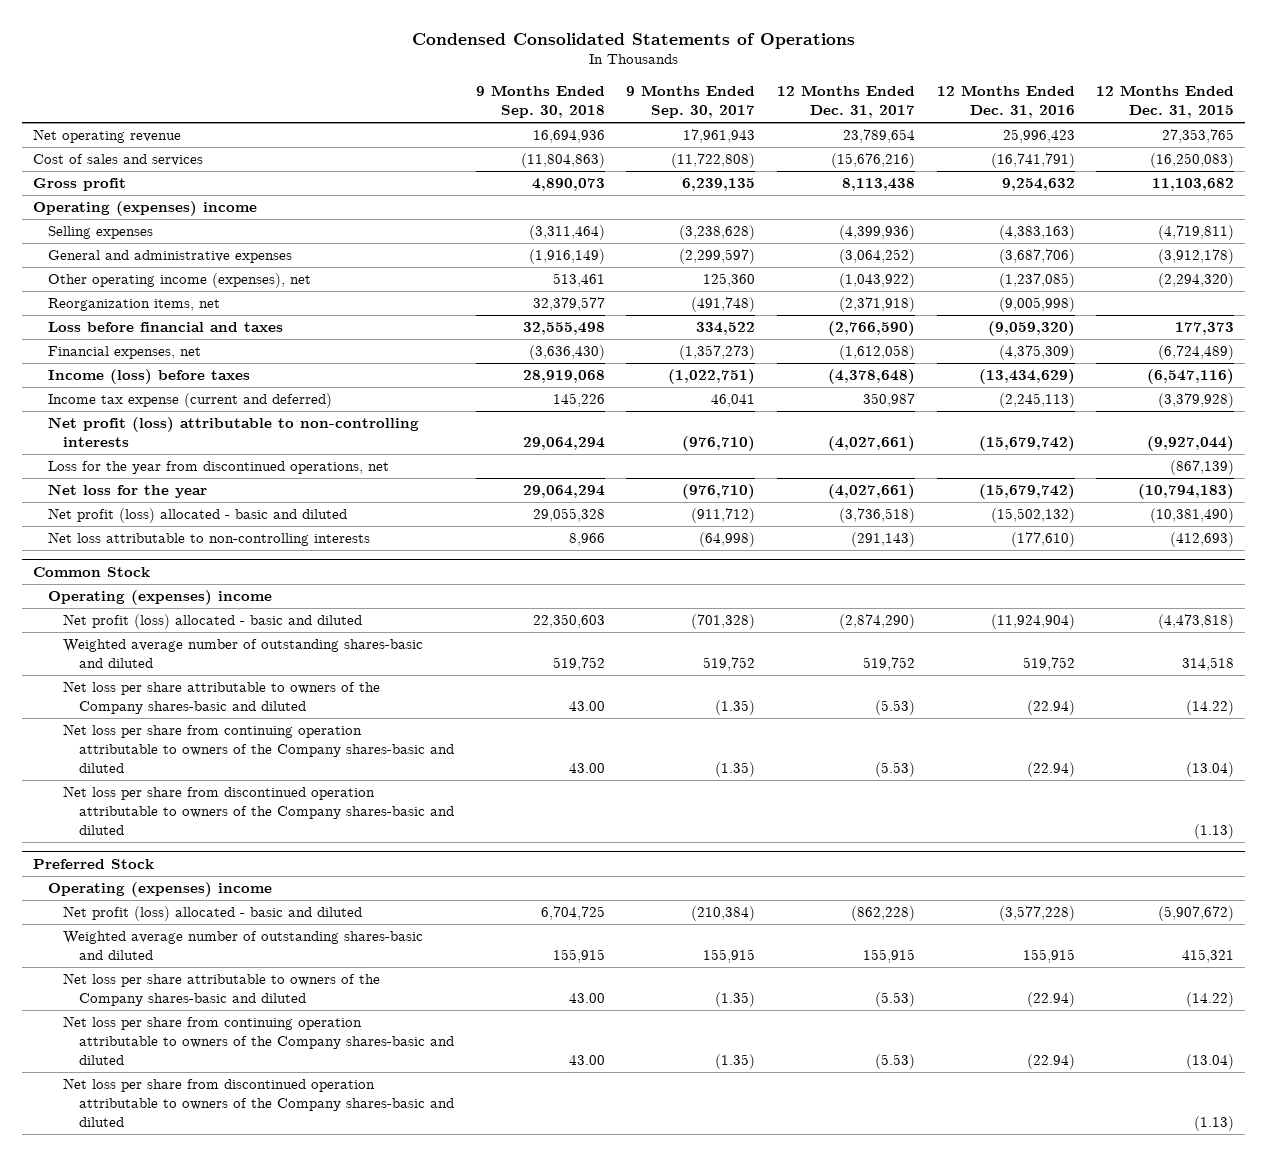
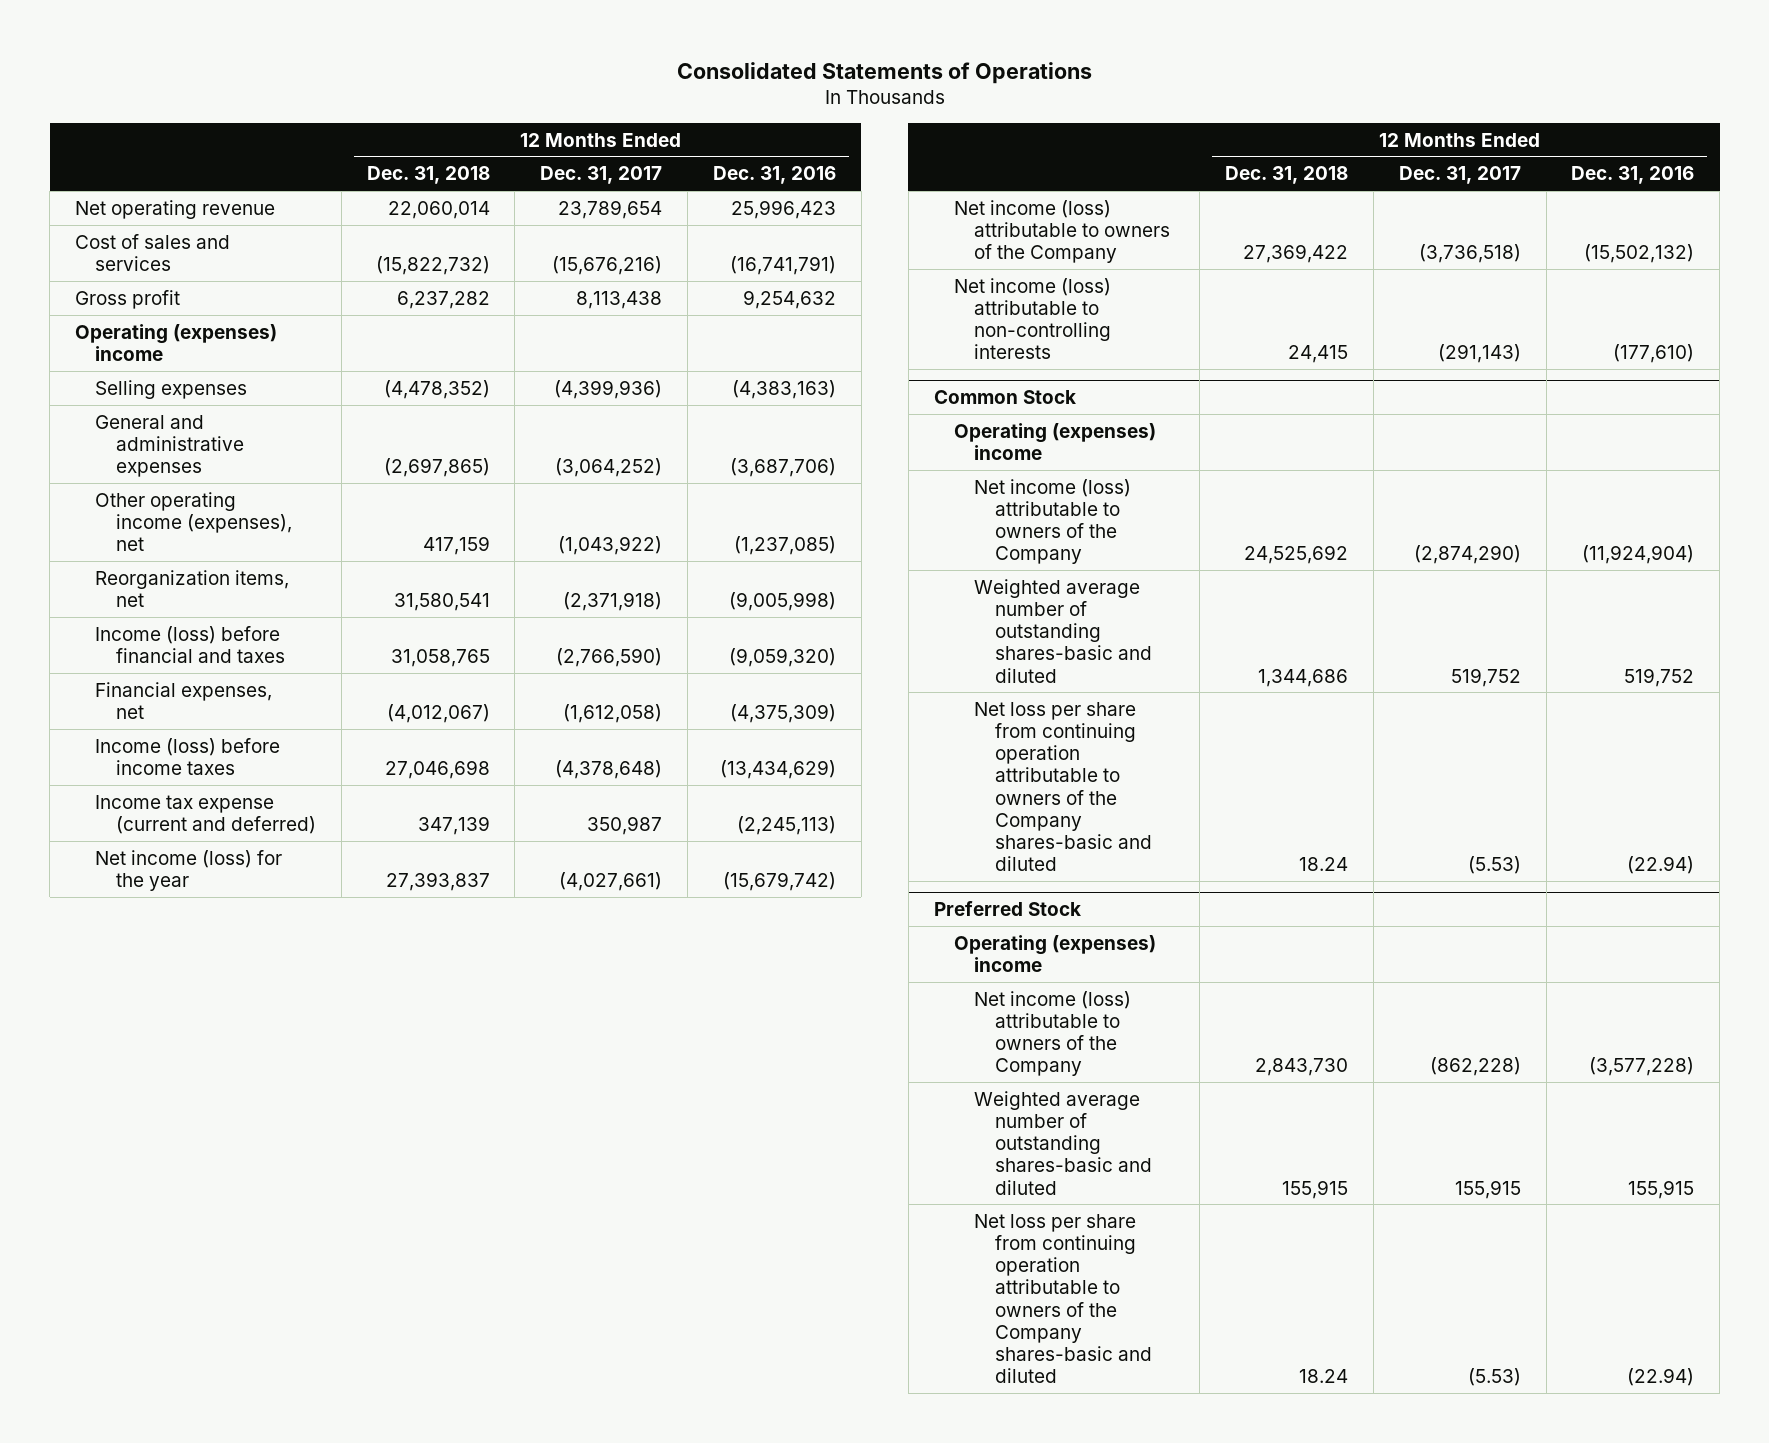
- Condensed Consolidated Statements of Operations
+ Consolidated Statements of Operations
- | 9 Months Ended Sep. 30, 2018 | 9 Months Ended Sep. 30, 2017 | 12 Months Ended Dec. 31, 2017 | 12 Months Ended Dec. 31, 2016 | 12 Months Ended Dec. 31, 2015
+ | 12 Months Ended Dec. 31, 2018 | 12 Months Ended Dec. 31, 2017 | 12 Months Ended Dec. 31, 2016
- Loss before financial and taxes | 32,555,498 | 334,522 | (2,766,590) | (9,059,320) | 177,373
+ Income (loss) before financial and taxes | 31,058,765 | (2,766,590) | (9,059,320)
- Income (loss) before taxes | 28,919,068 | (1,022,751) | (4,378,648) | (13,434,629) | (6,547,116)
+ Income (loss) before income taxes | 27,046,698 | (4,378,648) | (13,434,629)
- Net profit (loss) attributable to non-controlling interests | 29,064,294 | (976,710) | (4,027,661) | (15,679,742) | (9,927,044)
- Loss for the year from discontinued operations, net | | | | | (867,139)
- Net loss for the year | 29,064,294 | (976,710) | (4,027,661) | (15,679,742) | (10,794,183)
- Net profit (loss) allocated - basic and diluted | 29,055,328 | (911,712) | (3,736,518) | (15,502,132) | (10,381,490)
- Net loss attributable to non-controlling interests | 8,966 | (64,998) | (291,143) | (177,610) | (412,693)
+ Net income (loss) for the year | 27,393,837 | (4,027,661) | (15,679,742)
+ Net income (loss) attributable to owners of the Company | 27,369,422 | (3,736,518) | (15,502,132)
+ Net income (loss) attributable to non-controlling interests | 24,415 | (291,143) | (177,610)
@ Common Stock
- Net profit (loss) allocated - basic and diluted | 22,350,603 | (701,328) | (2,874,290) | (11,924,904) | (4,473,818)
+ Net income (loss) attributable to owners of the Company | 24,525,692 | (2,874,290) | (11,924,904)
- Net loss per share attributable to owners of the Company shares-basic and diluted | 43.00 | (1.35) | (5.53) | (22.94) | (14.22)
- Net loss per share from discontinued operation attributable to owners of the Company shares-basic and diluted | | | | | (1.13)
@ Preferred Stock
- Net profit (loss) allocated - basic and diluted | 6,704,725 | (210,384) | (862,228) | (3,577,228) | (5,907,672)
+ Net income (loss) attributable to owners of the Company | 2,843,730 | (862,228) | (3,577,228)
- Net loss per share attributable to owners of the Company shares-basic and diluted | 43.00 | (1.35) | (5.53) | (22.94) | (14.22)
- Net loss per share from discontinued operation attributable to owners of the Company shares-basic and diluted | | | | | (1.13)

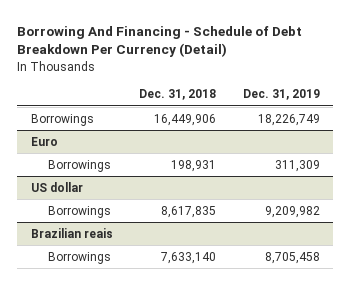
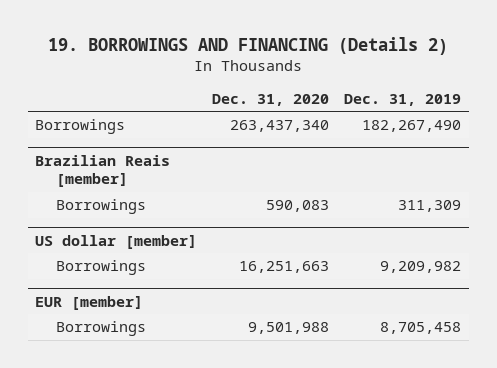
- Borrowing And Financing - Schedule of Debt Breakdown Per Currency (Detail)
+ 19. BORROWINGS AND FINANCING (Details 2)
- | Dec. 31, 2018 | Dec. 31, 2019
+ | Dec. 31, 2020 | Dec. 31, 2019
- Borrowings | 16,449,906 | 18,226,749
- Euro
+ Borrowings | 263,437,340 | 182,267,490
+ Brazilian Reais [member]
- US dollar
+ US dollar [member]
- Brazilian reais
+ EUR [member]

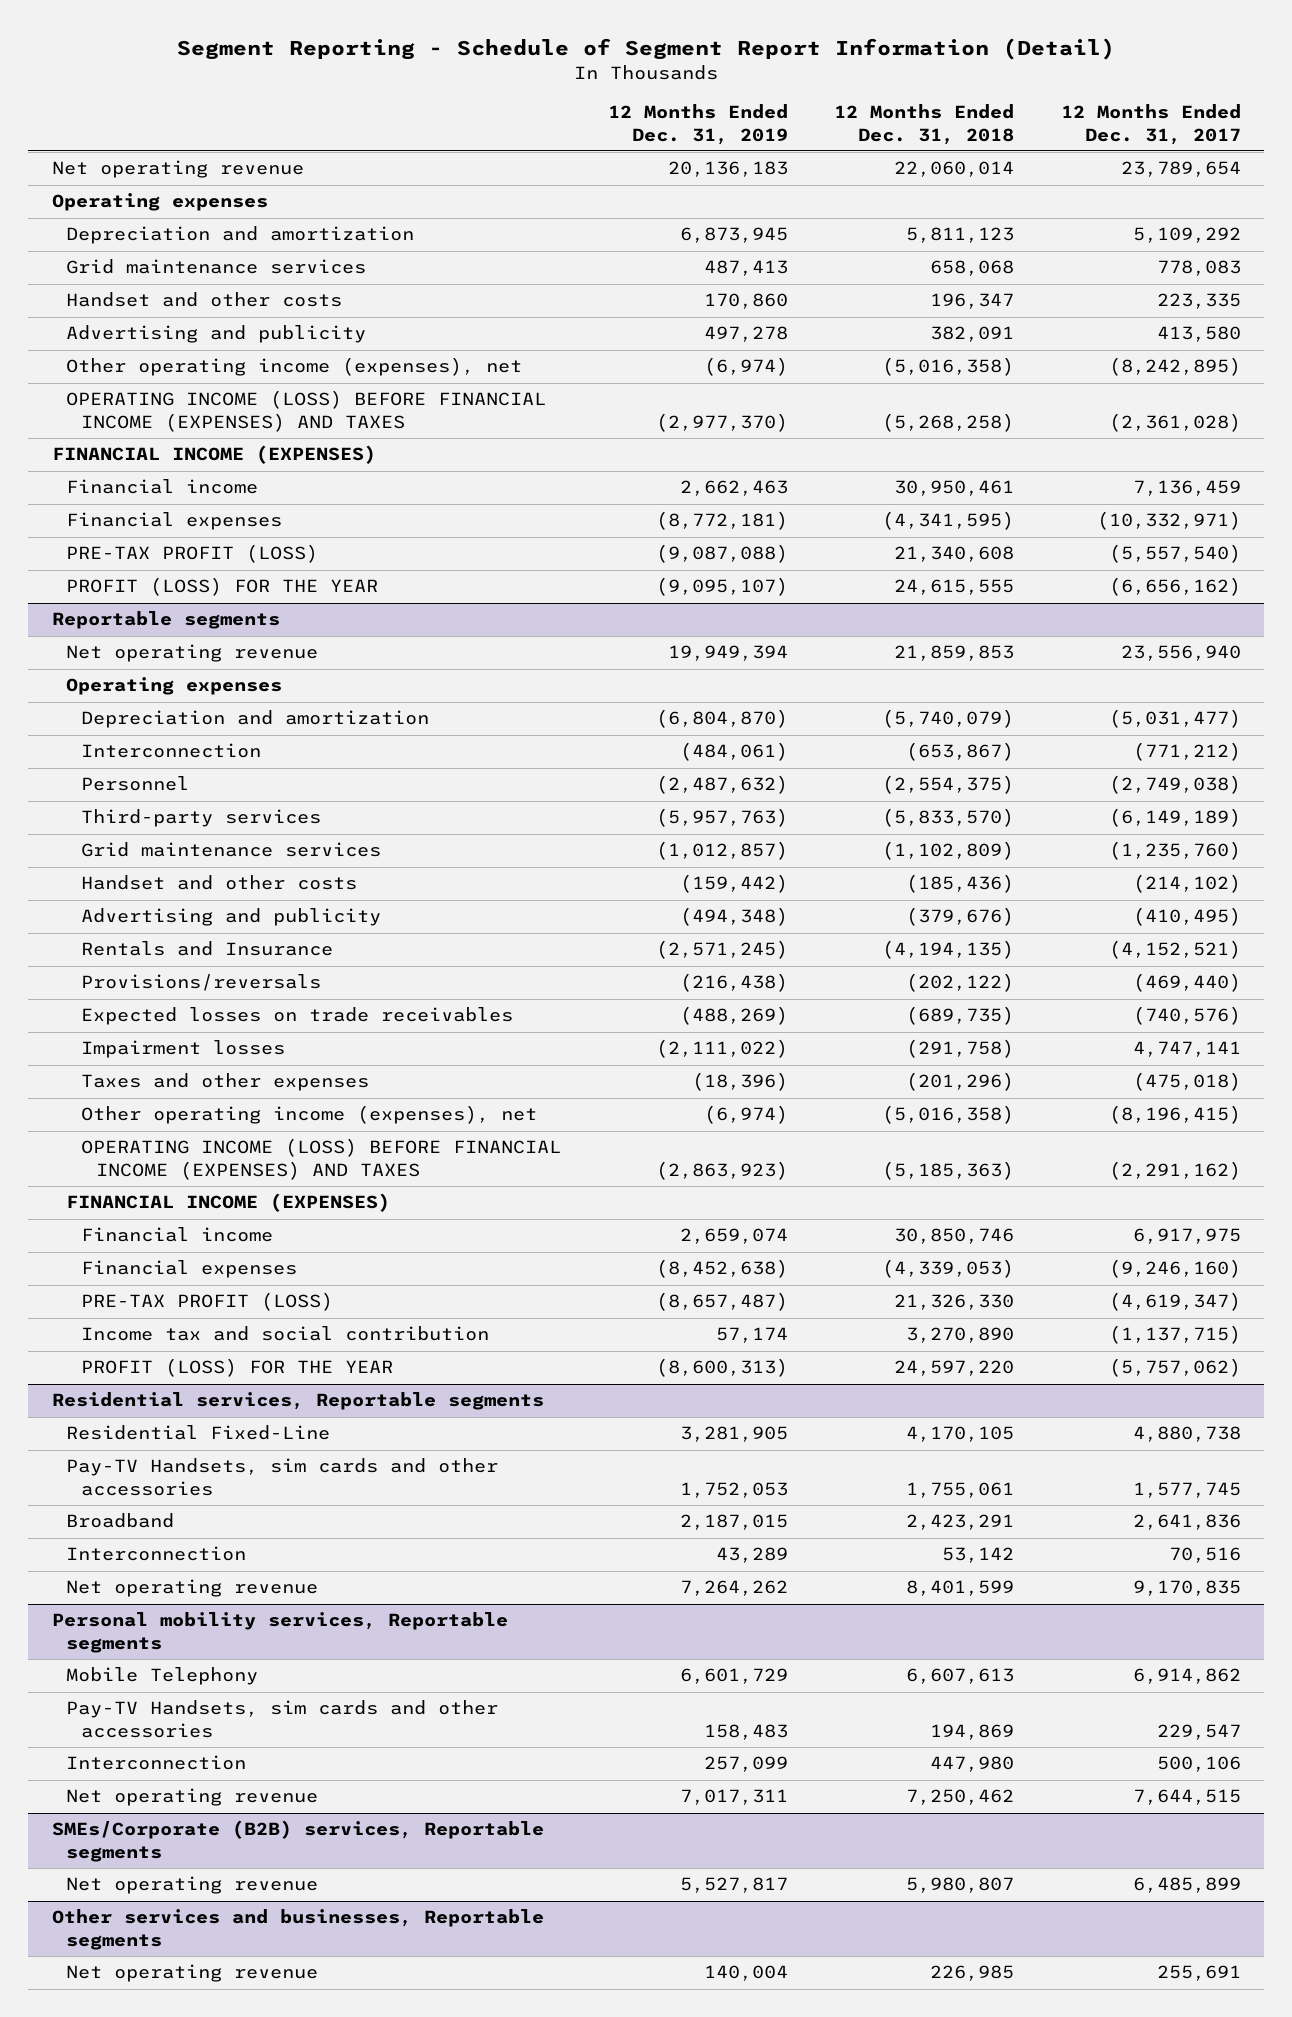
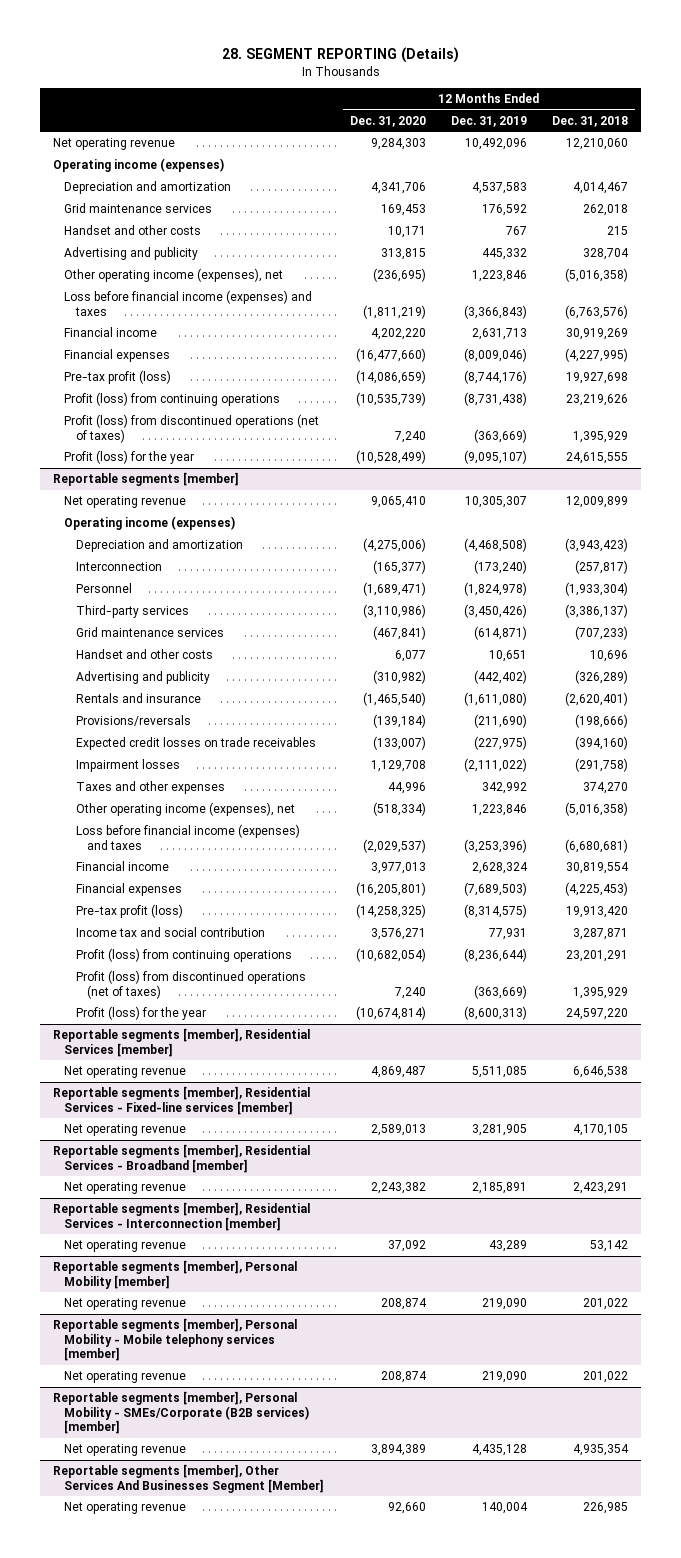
- Segment Reporting - Schedule of Segment Report Information (Detail)
+ 28. SEGMENT REPORTING (Details)
- | 12 Months Ended Dec. 31, 2019 | 12 Months Ended Dec. 31, 2018 | 12 Months Ended Dec. 31, 2017
+ | 12 Months Ended Dec. 31, 2020 | 12 Months Ended Dec. 31, 2019 | 12 Months Ended Dec. 31, 2018
- Net operating revenue | 20,136,183 | 22,060,014 | 23,789,654
- Operating expenses
- Depreciation and amortization | 6,873,945 | 5,811,123 | 5,109,292
- Grid maintenance services | 487,413 | 658,068 | 778,083
- Handset and other costs | 170,860 | 196,347 | 223,335
- Advertising and publicity | 497,278 | 382,091 | 413,580
- Other operating income (expenses), net | (6,974) | (5,016,358) | (8,242,895)
- OPERATING INCOME (LOSS) BEFORE FINANCIAL INCOME (EXPENSES) AND TAXES | (2,977,370) | (5,268,258) | (2,361,028)
- FINANCIAL INCOME (EXPENSES)
- Financial income | 2,662,463 | 30,950,461 | 7,136,459
- Financial expenses | (8,772,181) | (4,341,595) | (10,332,971)
- PRE-TAX PROFIT (LOSS) | (9,087,088) | 21,340,608 | (5,557,540)
- PROFIT (LOSS) FOR THE YEAR | (9,095,107) | 24,615,555 | (6,656,162)
- Reportable segments
- Net operating revenue | 19,949,394 | 21,859,853 | 23,556,940
- Operating expenses
- Depreciation and amortization | (6,804,870) | (5,740,079) | (5,031,477)
- Interconnection | (484,061) | (653,867) | (771,212)
- Personnel | (2,487,632) | (2,554,375) | (2,749,038)
- Third-party services | (5,957,763) | (5,833,570) | (6,149,189)
- Grid maintenance services | (1,012,857) | (1,102,809) | (1,235,760)
- Handset and other costs | (159,442) | (185,436) | (214,102)
- Advertising and publicity | (494,348) | (379,676) | (410,495)
- Rentals and Insurance | (2,571,245) | (4,194,135) | (4,152,521)
- Provisions/reversals | (216,438) | (202,122) | (469,440)
- Expected losses on trade receivables | (488,269) | (689,735) | (740,576)
+ Net operating revenue | 9,284,303 | 10,492,096 | 12,210,060
+ Operating income (expenses)
+ Depreciation and amortization | 4,341,706 | 4,537,583 | 4,014,467
+ Grid maintenance services | 169,453 | 176,592 | 262,018
+ Handset and other costs | 10,171 | 767 | 215
+ Advertising and publicity | 313,815 | 445,332 | 328,704
+ Other operating income (expenses), net | (236,695) | 1,223,846 | (5,016,358)
+ Loss before financial income (expenses) and taxes | (1,811,219) | (3,366,843) | (6,763,576)
+ Financial income | 4,202,220 | 2,631,713 | 30,919,269
+ Financial expenses | (16,477,660) | (8,009,046) | (4,227,995)
+ Pre-tax profit (loss) | (14,086,659) | (8,744,176) | 19,927,698
+ Profit (loss) from continuing operations | (10,535,739) | (8,731,438) | 23,219,626
+ Profit (loss) from discontinued operations (net of taxes) | 7,240 | (363,669) | 1,395,929
+ Profit (loss) for the year | (10,528,499) | (9,095,107) | 24,615,555
+ Reportable segments [member]
+ Net operating revenue | 9,065,410 | 10,305,307 | 12,009,899
+ Operating income (expenses)
+ Depreciation and amortization | (4,275,006) | (4,468,508) | (3,943,423)
+ Interconnection | (165,377) | (173,240) | (257,817)
+ Personnel | (1,689,471) | (1,824,978) | (1,933,304)
+ Third-party services | (3,110,986) | (3,450,426) | (3,386,137)
+ Grid maintenance services | (467,841) | (614,871) | (707,233)
+ Handset and other costs | 6,077 | 10,651 | 10,696
+ Advertising and publicity | (310,982) | (442,402) | (326,289)
+ Rentals and insurance | (1,465,540) | (1,611,080) | (2,620,401)
+ Provisions/reversals | (139,184) | (211,690) | (198,666)
+ Expected credit losses on trade receivables | (133,007) | (227,975) | (394,160)
- Taxes and other expenses | (18,396) | (201,296) | (475,018)
- Other operating income (expenses), net | (6,974) | (5,016,358) | (8,196,415)
- OPERATING INCOME (LOSS) BEFORE FINANCIAL INCOME (EXPENSES) AND TAXES | (2,863,923) | (5,185,363) | (2,291,162)
- FINANCIAL INCOME (EXPENSES)
- Financial income | 2,659,074 | 30,850,746 | 6,917,975
- Financial expenses | (8,452,638) | (4,339,053) | (9,246,160)
- PRE-TAX PROFIT (LOSS) | (8,657,487) | 21,326,330 | (4,619,347)
- Income tax and social contribution | 57,174 | 3,270,890 | (1,137,715)
- PROFIT (LOSS) FOR THE YEAR | (8,600,313) | 24,597,220 | (5,757,062)
- Residential services, Reportable segments
- Residential Fixed-Line | 3,281,905 | 4,170,105 | 4,880,738
- Pay-TV Handsets, sim cards and other accessories | 1,752,053 | 1,755,061 | 1,577,745
- Broadband | 2,187,015 | 2,423,291 | 2,641,836
- Interconnection | 43,289 | 53,142 | 70,516
- Net operating revenue | 7,264,262 | 8,401,599 | 9,170,835
- Personal mobility services, Reportable segments
- Mobile Telephony | 6,601,729 | 6,607,613 | 6,914,862
- Pay-TV Handsets, sim cards and other accessories | 158,483 | 194,869 | 229,547
- Interconnection | 257,099 | 447,980 | 500,106
- Net operating revenue | 7,017,311 | 7,250,462 | 7,644,515
- SMEs/Corporate (B2B) services, Reportable segments
- Net operating revenue | 5,527,817 | 5,980,807 | 6,485,899
- Other services and businesses, Reportable segments
+ Taxes and other expenses | 44,996 | 342,992 | 374,270
+ Other operating income (expenses), net | (518,334) | 1,223,846 | (5,016,358)
+ Loss before financial income (expenses) and taxes | (2,029,537) | (3,253,396) | (6,680,681)
+ Financial income | 3,977,013 | 2,628,324 | 30,819,554
+ Financial expenses | (16,205,801) | (7,689,503) | (4,225,453)
+ Pre-tax profit (loss) | (14,258,325) | (8,314,575) | 19,913,420
+ Income tax and social contribution | 3,576,271 | 77,931 | 3,287,871
+ Profit (loss) from continuing operations | (10,682,054) | (8,236,644) | 23,201,291
+ Profit (loss) from discontinued operations (net of taxes) | 7,240 | (363,669) | 1,395,929
+ Profit (loss) for the year | (10,674,814) | (8,600,313) | 24,597,220
+ Reportable segments [member], Residential Services [member]
+ Net operating revenue | 4,869,487 | 5,511,085 | 6,646,538
+ Reportable segments [member], Residential Services - Fixed-line services [member]
+ Net operating revenue | 2,589,013 | 3,281,905 | 4,170,105
+ Reportable segments [member], Residential Services - Broadband [member]
+ Net operating revenue | 2,243,382 | 2,185,891 | 2,423,291
+ Reportable segments [member], Residential Services - Interconnection [member]
+ Net operating revenue | 37,092 | 43,289 | 53,142
+ Reportable segments [member], Personal Mobility [member]
+ Net operating revenue | 208,874 | 219,090 | 201,022
+ Reportable segments [member], Personal Mobility - Mobile telephony services [member]
+ Net operating revenue | 208,874 | 219,090 | 201,022
+ Reportable segments [member], Personal Mobility - SMEs/Corporate (B2B services) [member]
+ Net operating revenue | 3,894,389 | 4,435,128 | 4,935,354
+ Reportable segments [member], Other Services And Businesses Segment [Member]

